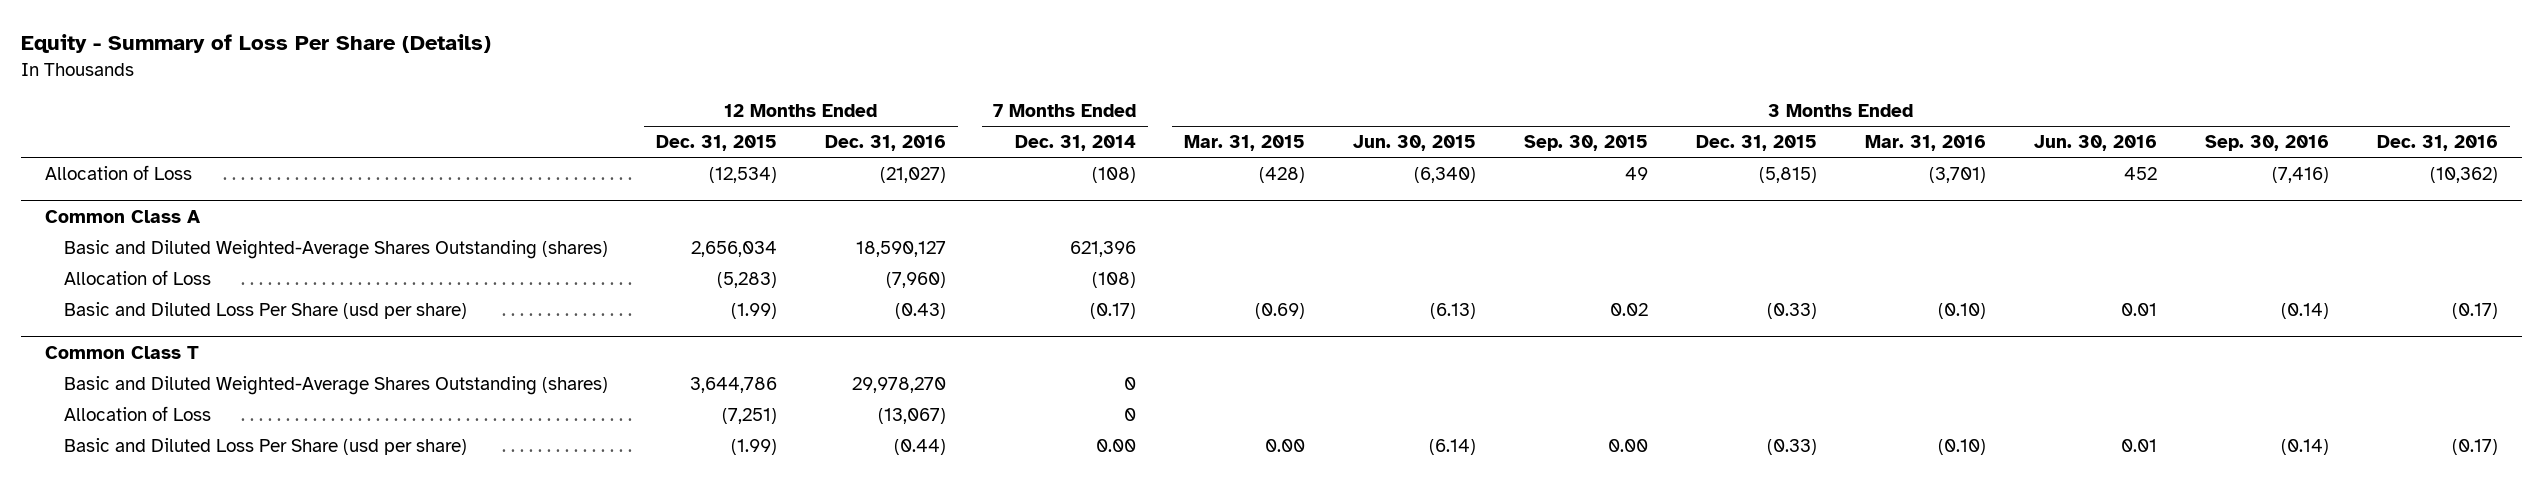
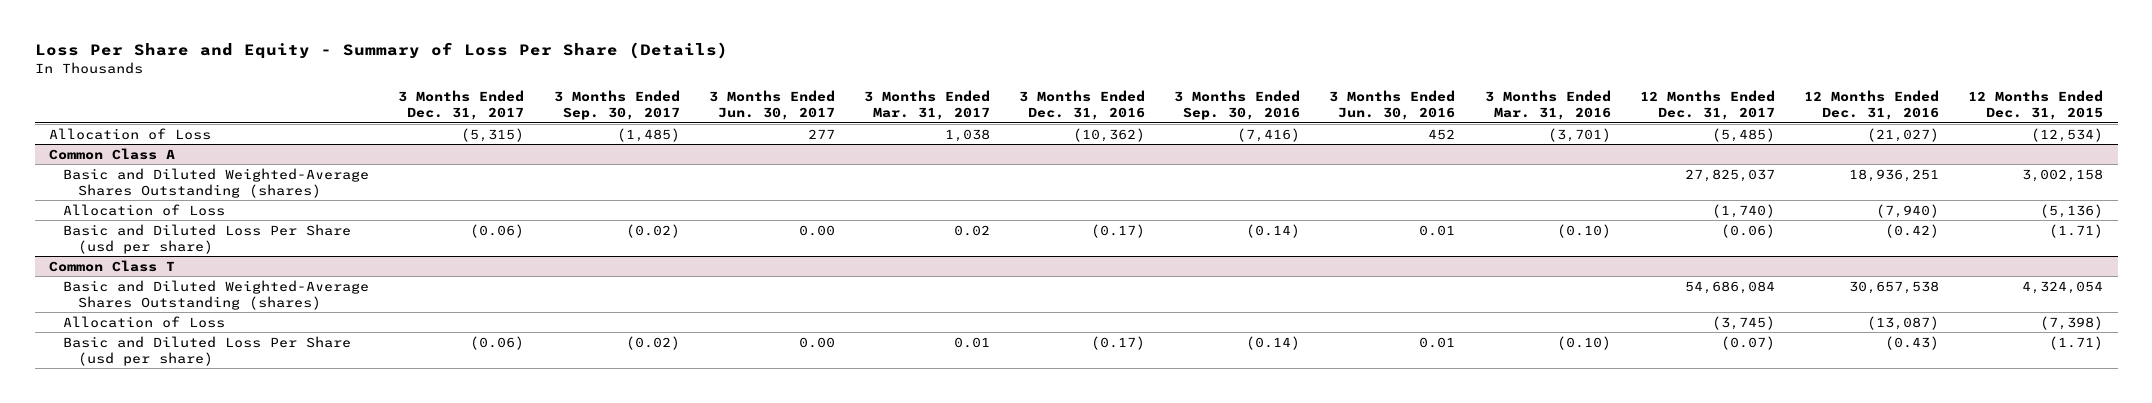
- Equity - Summary of Loss Per Share (Details)
+ Loss Per Share and Equity - Summary of Loss Per Share (Details)
- | 12 Months Ended Dec. 31, 2015 | 12 Months Ended Dec. 31, 2016 | 7 Months Ended Dec. 31, 2014 | 3 Months Ended Mar. 31, 2015 | 3 Months Ended Jun. 30, 2015 | 3 Months Ended Sep. 30, 2015 | 3 Months Ended Dec. 31, 2015 | 3 Months Ended Mar. 31, 2016 | 3 Months Ended Jun. 30, 2016 | 3 Months Ended Sep. 30, 2016 | 3 Months Ended Dec. 31, 2016
+ | 3 Months Ended Dec. 31, 2017 | 3 Months Ended Sep. 30, 2017 | 3 Months Ended Jun. 30, 2017 | 3 Months Ended Mar. 31, 2017 | 3 Months Ended Dec. 31, 2016 | 3 Months Ended Sep. 30, 2016 | 3 Months Ended Jun. 30, 2016 | 3 Months Ended Mar. 31, 2016 | 12 Months Ended Dec. 31, 2017 | 12 Months Ended Dec. 31, 2016 | 12 Months Ended Dec. 31, 2015
@ Common Class A
- Basic and Diluted Weighted-Average Shares Outstanding (shares) | 2,656,034 | 18,590,127 | 621,396 | | | | | | | |
- Allocation of Loss | (5,283) | (7,960) | (108) | | | | | | | |
- Basic and Diluted Loss Per Share (usd per share) | (1.99) | (0.43) | (0.17) | (0.69) | (6.13) | 0.02 | (0.33) | (0.10) | 0.01 | (0.14) | (0.17)
+ Basic and Diluted Weighted-Average Shares Outstanding (shares) | | | | | | | | | 27,825,037 | 18,936,251 | 3,002,158
+ Allocation of Loss | | | | | | | | | (1,740) | (7,940) | (5,136)
+ Basic and Diluted Loss Per Share (usd per share) | (0.06) | (0.02) | 0.00 | 0.02 | (0.17) | (0.14) | 0.01 | (0.10) | (0.06) | (0.42) | (1.71)
@ Common Class T
- Basic and Diluted Weighted-Average Shares Outstanding (shares) | 3,644,786 | 29,978,270 | 0 | | | | | | | |
- Allocation of Loss | (7,251) | (13,067) | 0 | | | | | | | |
- Basic and Diluted Loss Per Share (usd per share) | (1.99) | (0.44) | 0.00 | 0.00 | (6.14) | 0.00 | (0.33) | (0.10) | 0.01 | (0.14) | (0.17)
+ Basic and Diluted Weighted-Average Shares Outstanding (shares) | | | | | | | | | 54,686,084 | 30,657,538 | 4,324,054
+ Allocation of Loss | | | | | | | | | (3,745) | (13,087) | (7,398)
+ Basic and Diluted Loss Per Share (usd per share) | (0.06) | (0.02) | 0.00 | 0.01 | (0.17) | (0.14) | 0.01 | (0.10) | (0.07) | (0.43) | (1.71)

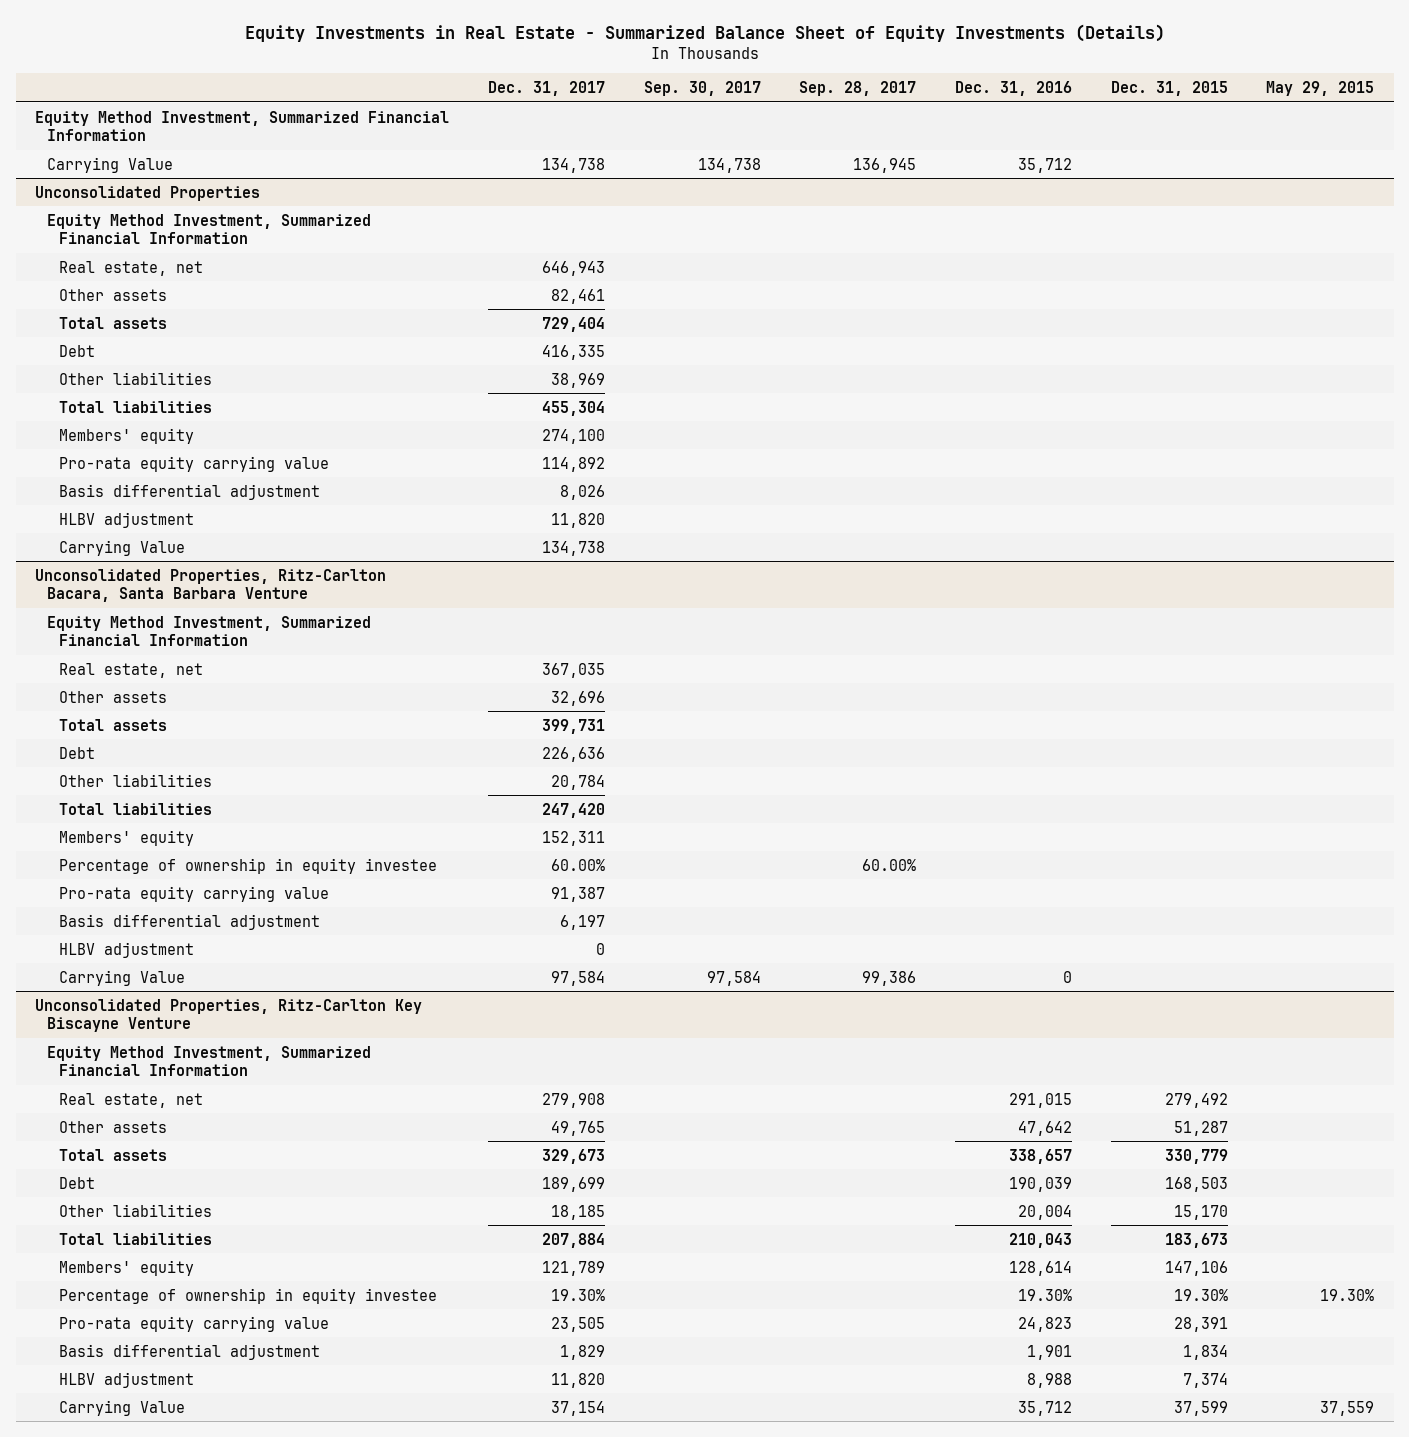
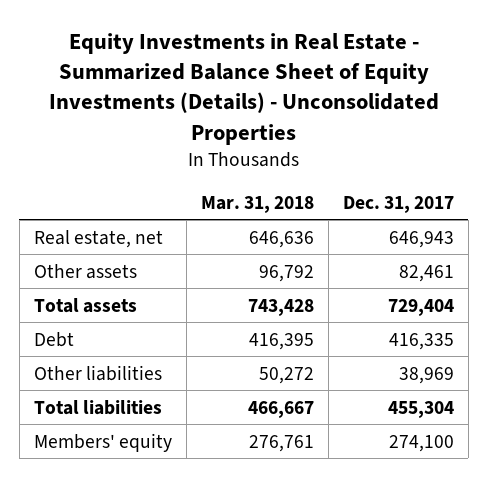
- Equity Investments in Real Estate - Summarized Balance Sheet of Equity Investments (Details)
+ Equity Investments in Real Estate - Summarized Balance Sheet of Equity Investments (Details) - Unconsolidated Properties
- | Dec. 31, 2017 | Sep. 30, 2017 | Sep. 28, 2017 | Dec. 31, 2016 | Dec. 31, 2015 | May 29, 2015
+ | Mar. 31, 2018 | Dec. 31, 2017
- Equity Method Investment, Summarized Financial Information
- Carrying Value | 134,738 | 134,738 | 136,945 | 35,712 | |
- Unconsolidated Properties
- Equity Method Investment, Summarized Financial Information
- Pro-rata equity carrying value | 114,892 | | | | |
- Basis differential adjustment | 8,026 | | | | |
- HLBV adjustment | 11,820 | | | | |
- Carrying Value | 134,738 | | | | |
- Unconsolidated Properties, Ritz-Carlton Bacara, Santa Barbara Venture
- Equity Method Investment, Summarized Financial Information
- Real estate, net | 367,035 | | | | |
- Other assets | 32,696 | | | | |
- Total assets | 399,731 | | | | |
- Debt | 226,636 | | | | |
- Other liabilities | 20,784 | | | | |
- Total liabilities | 247,420 | | | | |
- Members' equity | 152,311 | | | | |
- Percentage of ownership in equity investee | 60.00% | | 60.00% | | |
- Pro-rata equity carrying value | 91,387 | | | | |
- Basis differential adjustment | 6,197 | | | | |
- HLBV adjustment | 0 | | | | |
- Carrying Value | 97,584 | 97,584 | 99,386 | 0 | |
- Unconsolidated Properties, Ritz-Carlton Key Biscayne Venture
- Equity Method Investment, Summarized Financial Information
- Real estate, net | 279,908 | | | 291,015 | 279,492 |
- Other assets | 49,765 | | | 47,642 | 51,287 |
- Total assets | 329,673 | | | 338,657 | 330,779 |
- Debt | 189,699 | | | 190,039 | 168,503 |
- Other liabilities | 18,185 | | | 20,004 | 15,170 |
- Total liabilities | 207,884 | | | 210,043 | 183,673 |
- Members' equity | 121,789 | | | 128,614 | 147,106 |
- Percentage of ownership in equity investee | 19.30% | | | 19.30% | 19.30% | 19.30%
- Pro-rata equity carrying value | 23,505 | | | 24,823 | 28,391 |
- Basis differential adjustment | 1,829 | | | 1,901 | 1,834 |
- HLBV adjustment | 11,820 | | | 8,988 | 7,374 |
- Carrying Value | 37,154 | | | 35,712 | 37,599 | 37,559

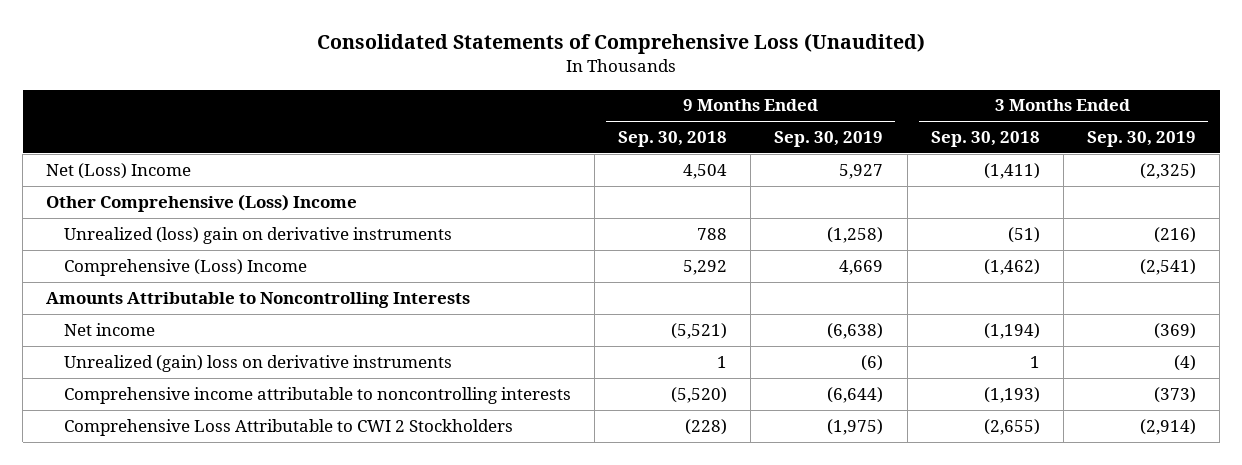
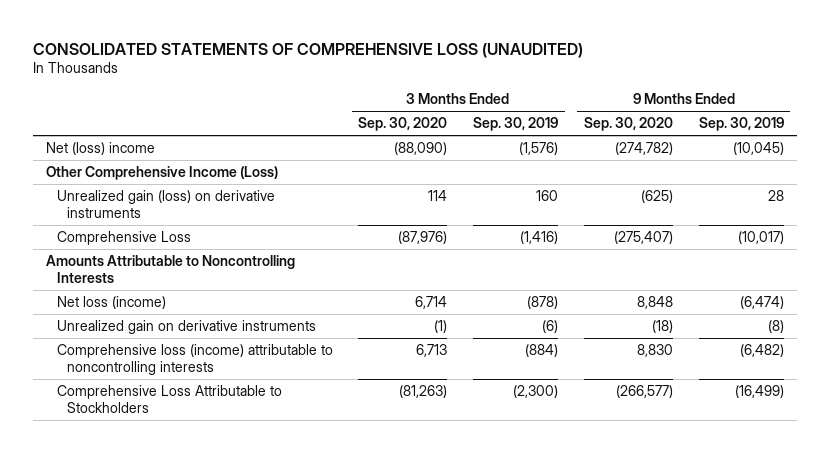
- Consolidated Statements of Comprehensive Loss (Unaudited)
+ CONSOLIDATED STATEMENTS OF COMPREHENSIVE LOSS (UNAUDITED)
- | 9 Months Ended Sep. 30, 2018 | 9 Months Ended Sep. 30, 2019 | 3 Months Ended Sep. 30, 2018 | 3 Months Ended Sep. 30, 2019
+ | 3 Months Ended Sep. 30, 2020 | 3 Months Ended Sep. 30, 2019 | 9 Months Ended Sep. 30, 2020 | 9 Months Ended Sep. 30, 2019
- Net (Loss) Income | 4,504 | 5,927 | (1,411) | (2,325)
- Other Comprehensive (Loss) Income
- Unrealized (loss) gain on derivative instruments | 788 | (1,258) | (51) | (216)
- Comprehensive (Loss) Income | 5,292 | 4,669 | (1,462) | (2,541)
+ Net (loss) income | (88,090) | (1,576) | (274,782) | (10,045)
+ Other Comprehensive Income (Loss)
+ Unrealized gain (loss) on derivative instruments | 114 | 160 | (625) | 28
+ Comprehensive Loss | (87,976) | (1,416) | (275,407) | (10,017)
- Net income | (5,521) | (6,638) | (1,194) | (369)
- Unrealized (gain) loss on derivative instruments | 1 | (6) | 1 | (4)
- Comprehensive income attributable to noncontrolling interests | (5,520) | (6,644) | (1,193) | (373)
- Comprehensive Loss Attributable to CWI 2 Stockholders | (228) | (1,975) | (2,655) | (2,914)
+ Net loss (income) | 6,714 | (878) | 8,848 | (6,474)
+ Unrealized gain on derivative instruments | (1) | (6) | (18) | (8)
+ Comprehensive loss (income) attributable to noncontrolling interests | 6,713 | (884) | 8,830 | (6,482)
+ Comprehensive Loss Attributable to Stockholders | (81,263) | (2,300) | (266,577) | (16,499)

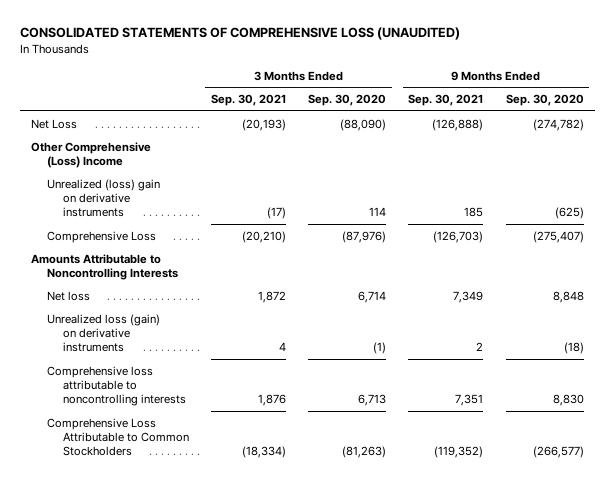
- | 3 Months Ended Sep. 30, 2020 | 3 Months Ended Sep. 30, 2019 | 9 Months Ended Sep. 30, 2020 | 9 Months Ended Sep. 30, 2019
+ | 3 Months Ended Sep. 30, 2021 | 3 Months Ended Sep. 30, 2020 | 9 Months Ended Sep. 30, 2021 | 9 Months Ended Sep. 30, 2020
- Net (loss) income | (88,090) | (1,576) | (274,782) | (10,045)
- Other Comprehensive Income (Loss)
- Unrealized gain (loss) on derivative instruments | 114 | 160 | (625) | 28
+ Net Loss | (20,193) | (88,090) | (126,888) | (274,782)
+ Other Comprehensive (Loss) Income
+ Unrealized (loss) gain on derivative instruments | (17) | 114 | 185 | (625)
- Net loss (income) | 6,714 | (878) | 8,848 | (6,474)
- Unrealized gain on derivative instruments | (1) | (6) | (18) | (8)
- Comprehensive loss (income) attributable to noncontrolling interests | 6,713 | (884) | 8,830 | (6,482)
- Comprehensive Loss Attributable to Stockholders | (81,263) | (2,300) | (266,577) | (16,499)
+ Net loss | 1,872 | 6,714 | 7,349 | 8,848
+ Unrealized loss (gain) on derivative instruments | 4 | (1) | 2 | (18)
+ Comprehensive loss attributable to noncontrolling interests | 1,876 | 6,713 | 7,351 | 8,830
+ Comprehensive Loss Attributable to Common Stockholders | (18,334) | (81,263) | (119,352) | (266,577)

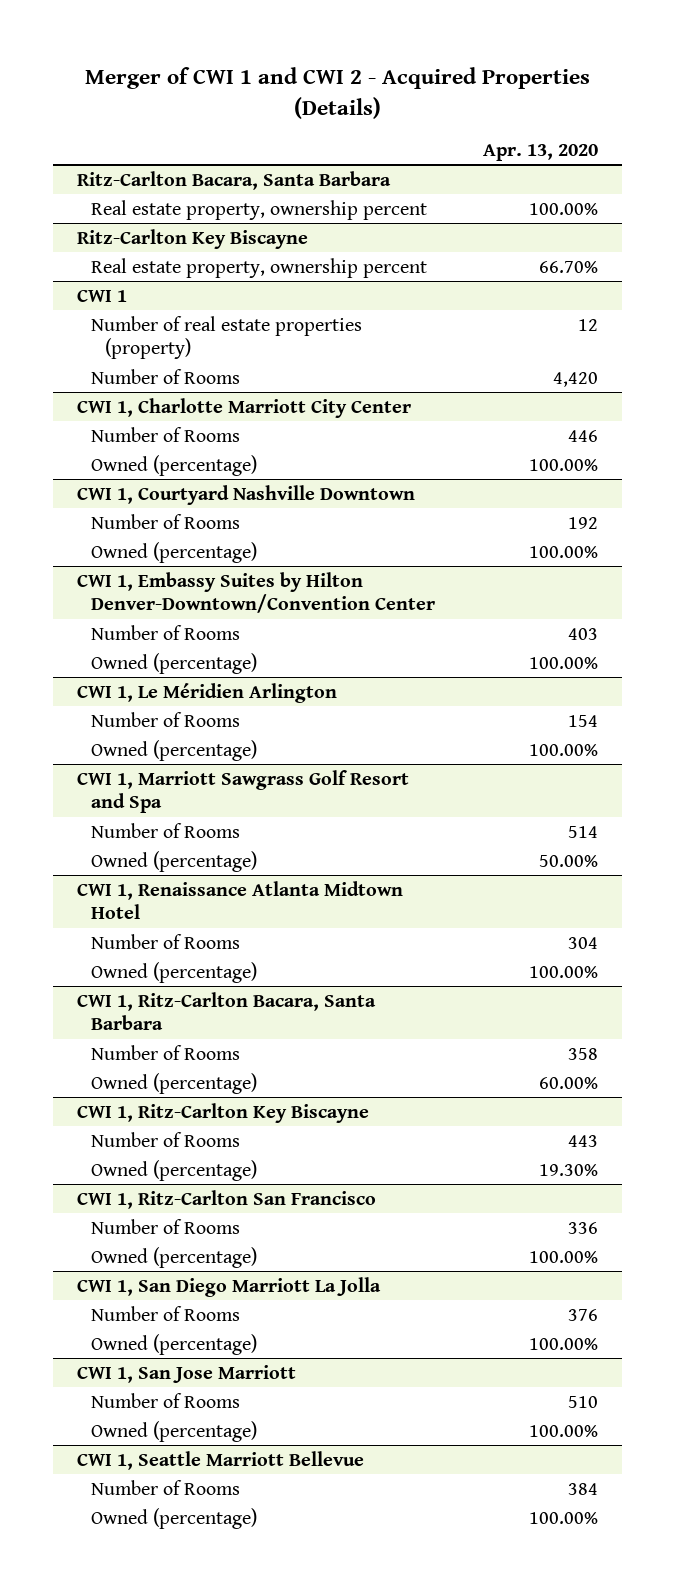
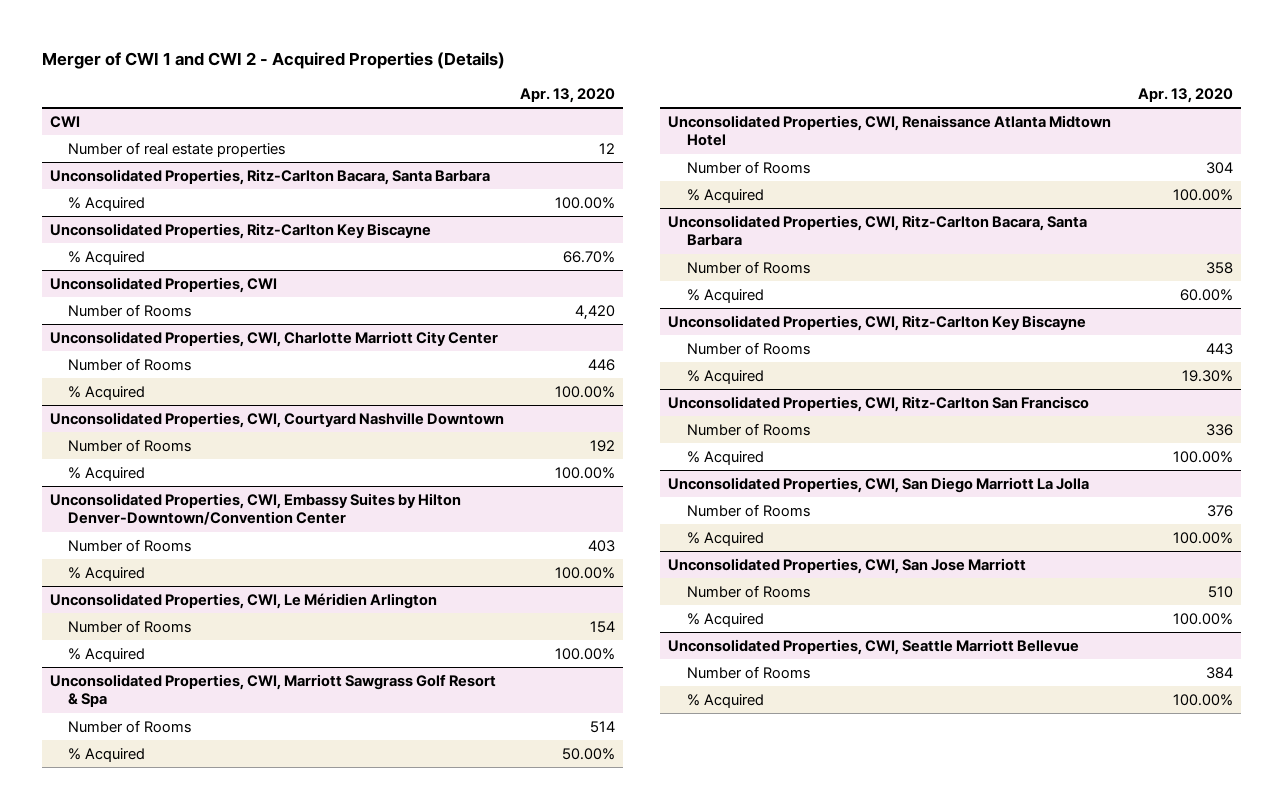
- Ritz-Carlton Bacara, Santa Barbara
- Real estate property, ownership percent | 100.00%
- Ritz-Carlton Key Biscayne
- Real estate property, ownership percent | 66.70%
- CWI 1
- Number of real estate properties (property) | 12
+ CWI
+ Number of real estate properties | 12
+ Unconsolidated Properties, Ritz-Carlton Bacara, Santa Barbara
+ % Acquired | 100.00%
+ Unconsolidated Properties, Ritz-Carlton Key Biscayne
+ % Acquired | 66.70%
+ Unconsolidated Properties, CWI
- CWI 1, Charlotte Marriott City Center
+ Unconsolidated Properties, CWI, Charlotte Marriott City Center
- Owned (percentage) | 100.00%
- CWI 1, Courtyard Nashville Downtown
+ % Acquired | 100.00%
+ Unconsolidated Properties, CWI, Courtyard Nashville Downtown
- Owned (percentage) | 100.00%
- CWI 1, Embassy Suites by Hilton Denver-Downtown/Convention Center
+ % Acquired | 100.00%
+ Unconsolidated Properties, CWI, Embassy Suites by Hilton Denver-Downtown/Convention Center
- Owned (percentage) | 100.00%
- CWI 1, Le Méridien Arlington
+ % Acquired | 100.00%
+ Unconsolidated Properties, CWI, Le Méridien Arlington
- Owned (percentage) | 100.00%
- CWI 1, Marriott Sawgrass Golf Resort and Spa
+ % Acquired | 100.00%
+ Unconsolidated Properties, CWI, Marriott Sawgrass Golf Resort & Spa
- Owned (percentage) | 50.00%
- CWI 1, Renaissance Atlanta Midtown Hotel
+ % Acquired | 50.00%
+ Unconsolidated Properties, CWI, Renaissance Atlanta Midtown Hotel
- Owned (percentage) | 100.00%
- CWI 1, Ritz-Carlton Bacara, Santa Barbara
+ % Acquired | 100.00%
+ Unconsolidated Properties, CWI, Ritz-Carlton Bacara, Santa Barbara
- Owned (percentage) | 60.00%
- CWI 1, Ritz-Carlton Key Biscayne
+ % Acquired | 60.00%
+ Unconsolidated Properties, CWI, Ritz-Carlton Key Biscayne
- Owned (percentage) | 19.30%
- CWI 1, Ritz-Carlton San Francisco
+ % Acquired | 19.30%
+ Unconsolidated Properties, CWI, Ritz-Carlton San Francisco
- Owned (percentage) | 100.00%
- CWI 1, San Diego Marriott La Jolla
+ % Acquired | 100.00%
+ Unconsolidated Properties, CWI, San Diego Marriott La Jolla
- Owned (percentage) | 100.00%
- CWI 1, San Jose Marriott
+ % Acquired | 100.00%
+ Unconsolidated Properties, CWI, San Jose Marriott
- Owned (percentage) | 100.00%
- CWI 1, Seattle Marriott Bellevue
+ % Acquired | 100.00%
+ Unconsolidated Properties, CWI, Seattle Marriott Bellevue
- Owned (percentage) | 100.00%
+ % Acquired | 100.00%

